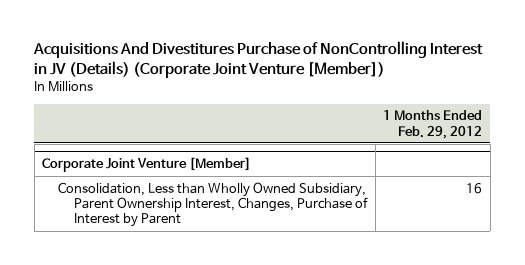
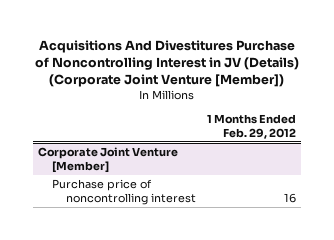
- Acquisitions And Divestitures Purchase of NonControlling Interest in JV (Details) (Corporate Joint Venture [Member])
+ Acquisitions And Divestitures Purchase of Noncontrolling Interest in JV (Details) (Corporate Joint Venture [Member])
@ Corporate Joint Venture [Member]
- Consolidation, Less than Wholly Owned Subsidiary, Parent Ownership Interest, Changes, Purchase of Interest by Parent | 16
+ Purchase price of noncontrolling interest | 16

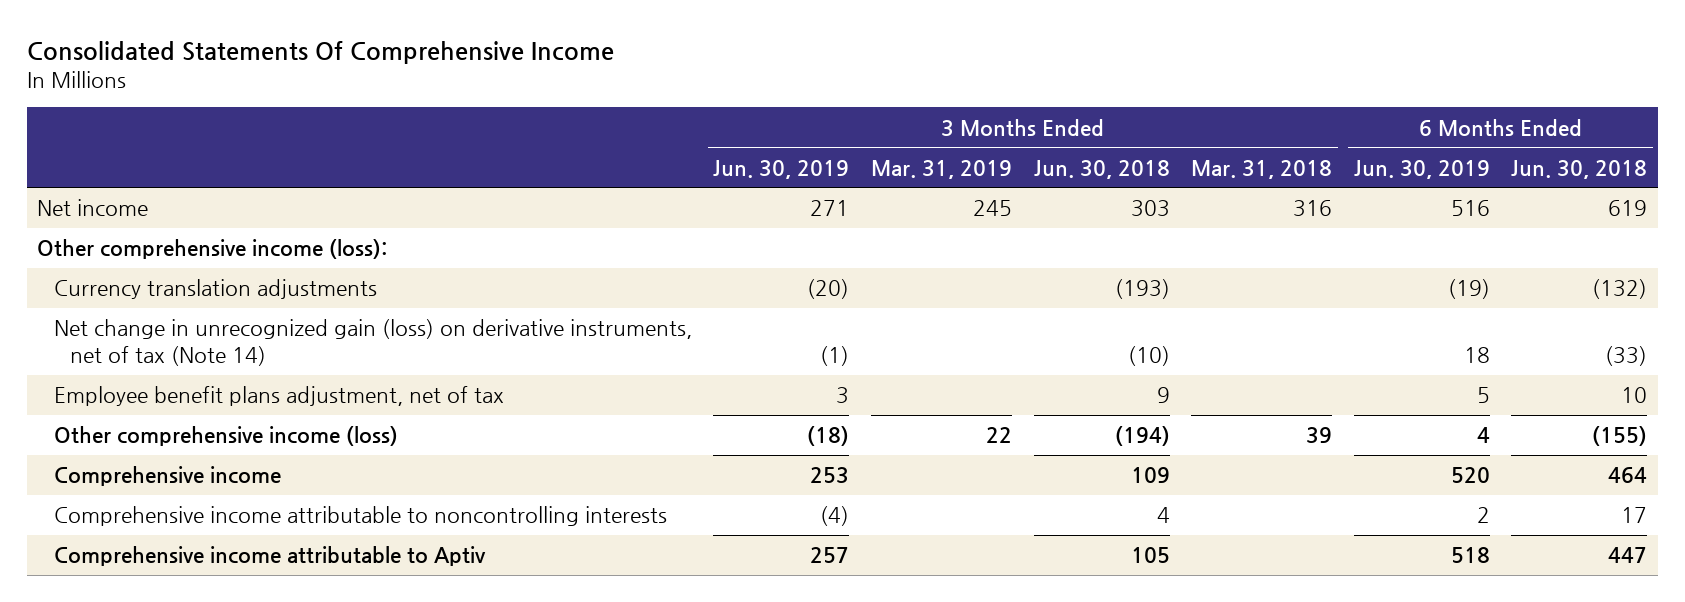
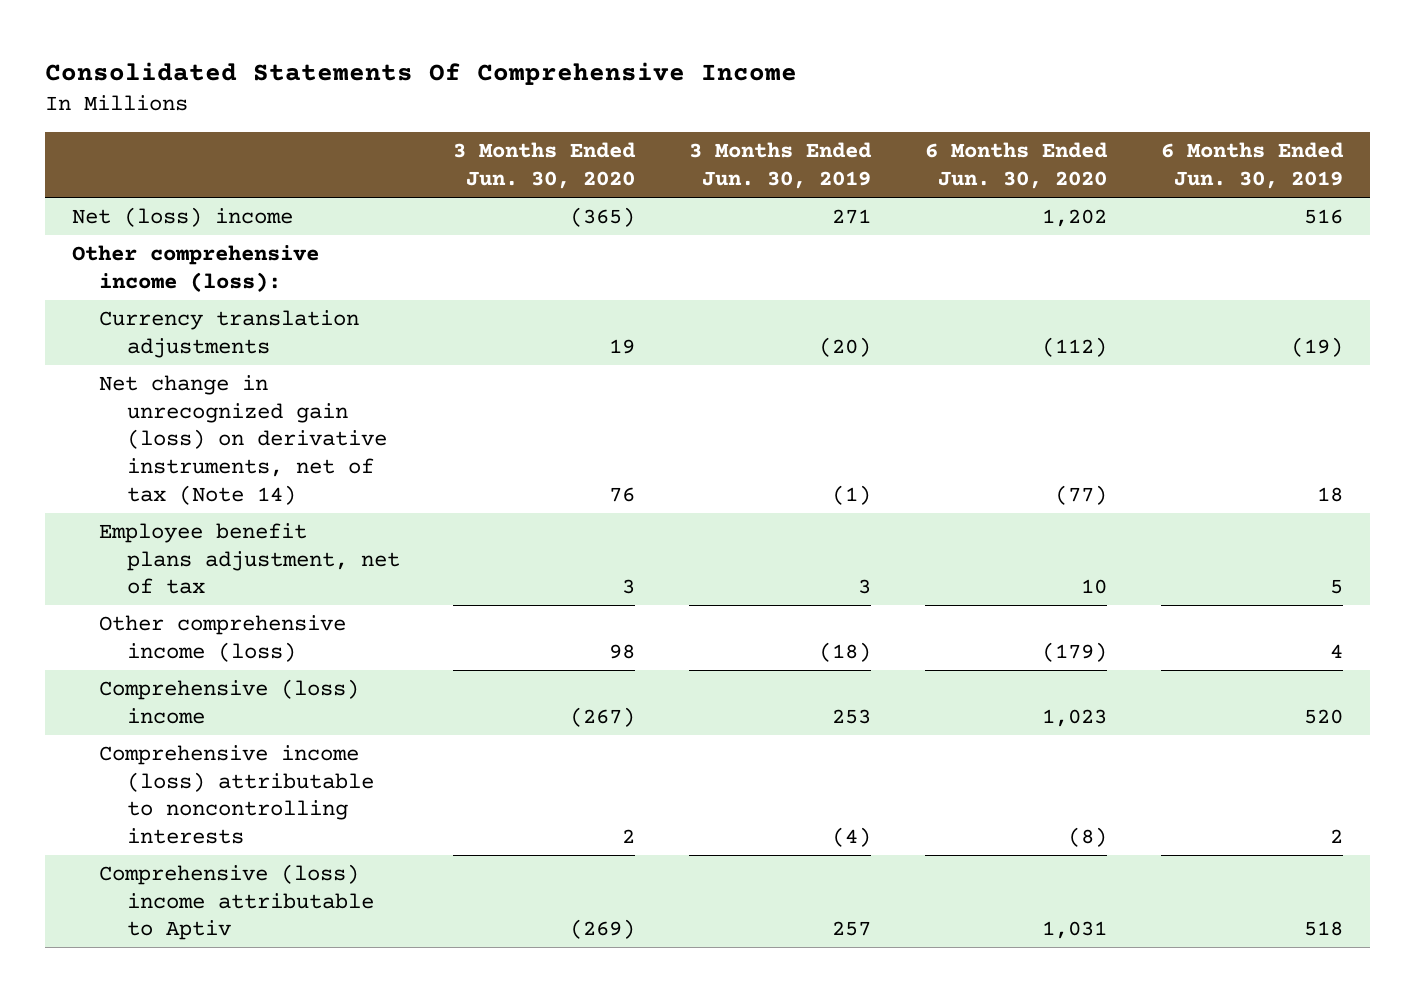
- | 3 Months Ended Jun. 30, 2019 | 3 Months Ended Mar. 31, 2019 | 3 Months Ended Jun. 30, 2018 | 3 Months Ended Mar. 31, 2018 | 6 Months Ended Jun. 30, 2019 | 6 Months Ended Jun. 30, 2018
+ | 3 Months Ended Jun. 30, 2020 | 3 Months Ended Jun. 30, 2019 | 6 Months Ended Jun. 30, 2020 | 6 Months Ended Jun. 30, 2019
- Net income | 271 | 245 | 303 | 316 | 516 | 619
+ Net (loss) income | (365) | 271 | 1,202 | 516
- Comprehensive income | 253 | | 109 | | 520 | 464
- Comprehensive income attributable to noncontrolling interests | (4) | | 4 | | 2 | 17
- Comprehensive income attributable to Aptiv | 257 | | 105 | | 518 | 447
+ Comprehensive (loss) income | (267) | 253 | 1,023 | 520
+ Comprehensive income (loss) attributable to noncontrolling interests | 2 | (4) | (8) | 2
+ Comprehensive (loss) income attributable to Aptiv | (269) | 257 | 1,031 | 518

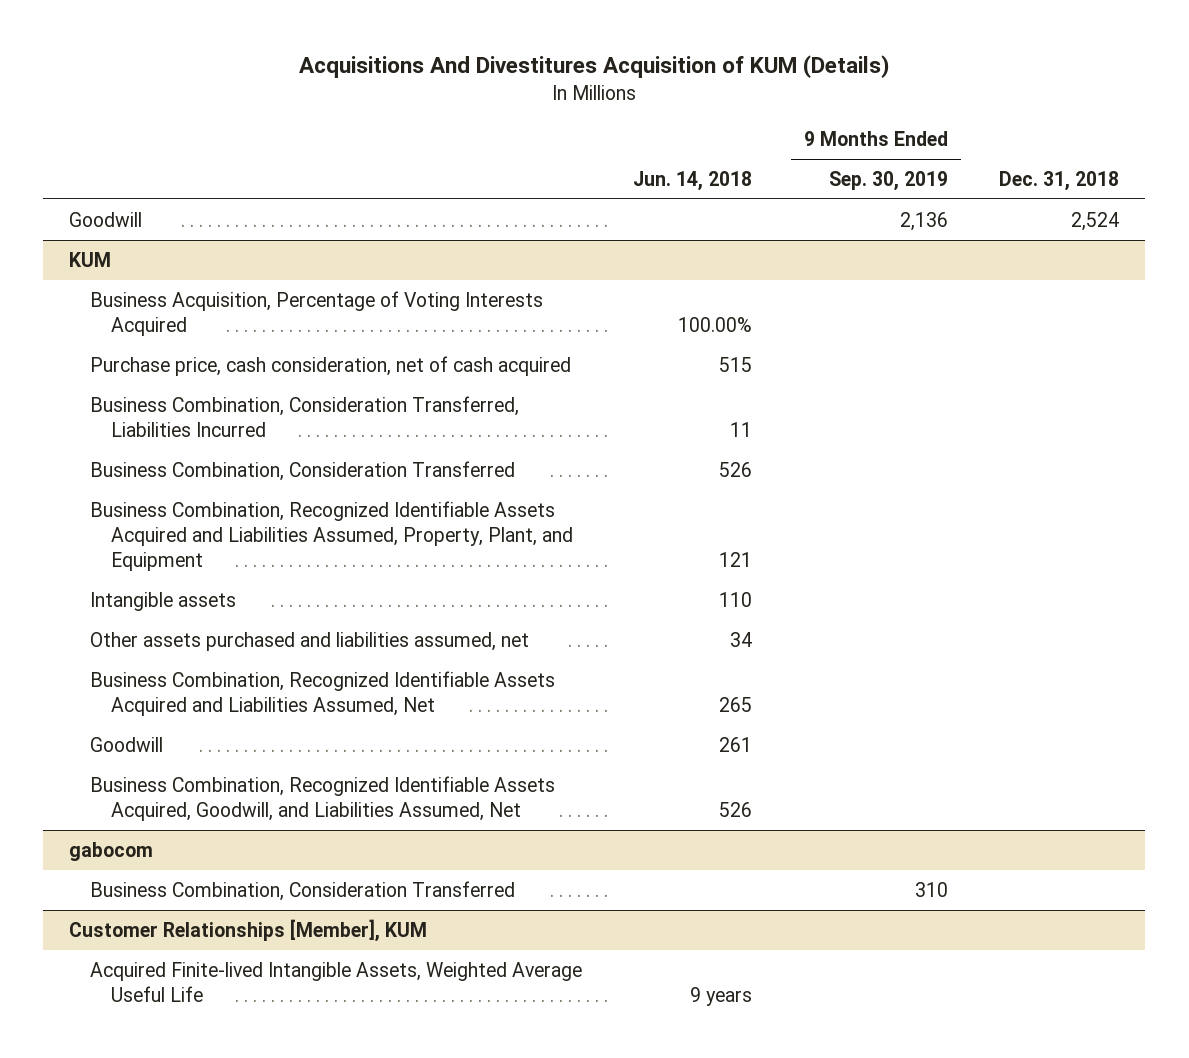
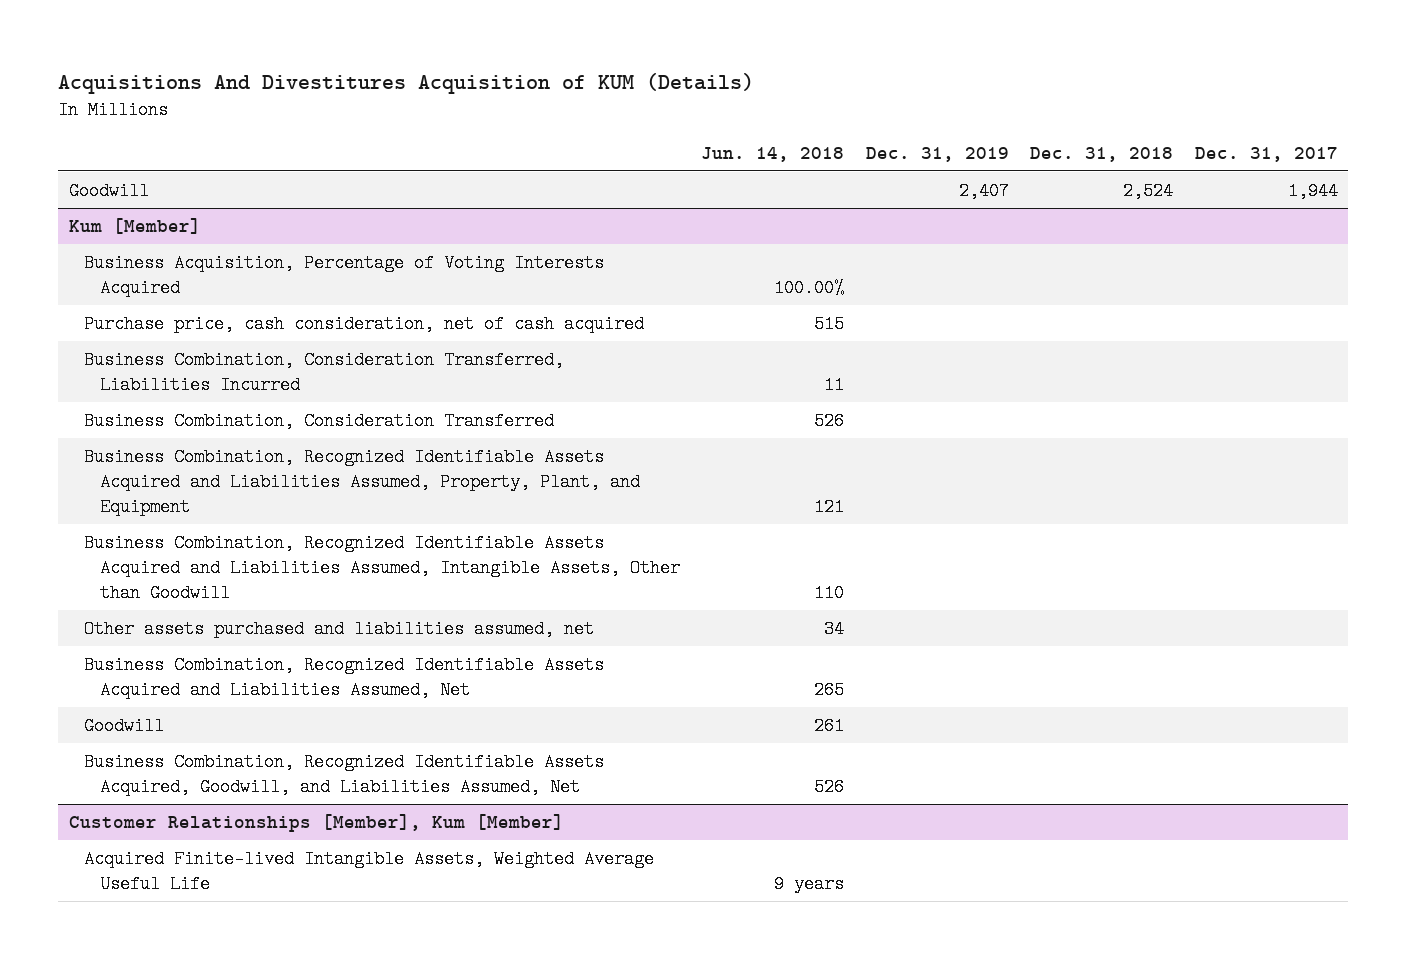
- | Jun. 14, 2018 | 9 Months Ended Sep. 30, 2019 | Dec. 31, 2018
+ | Jun. 14, 2018 | Dec. 31, 2019 | Dec. 31, 2018 | Dec. 31, 2017
- KUM
+ Kum [Member]
- Intangible assets | 110 | |
+ Business Combination, Recognized Identifiable Assets Acquired and Liabilities Assumed, Intangible Assets, Other than Goodwill | 110 | | |
- gabocom
- Business Combination, Consideration Transferred | | 310 |
- Customer Relationships [Member], KUM
+ Customer Relationships [Member], Kum [Member]

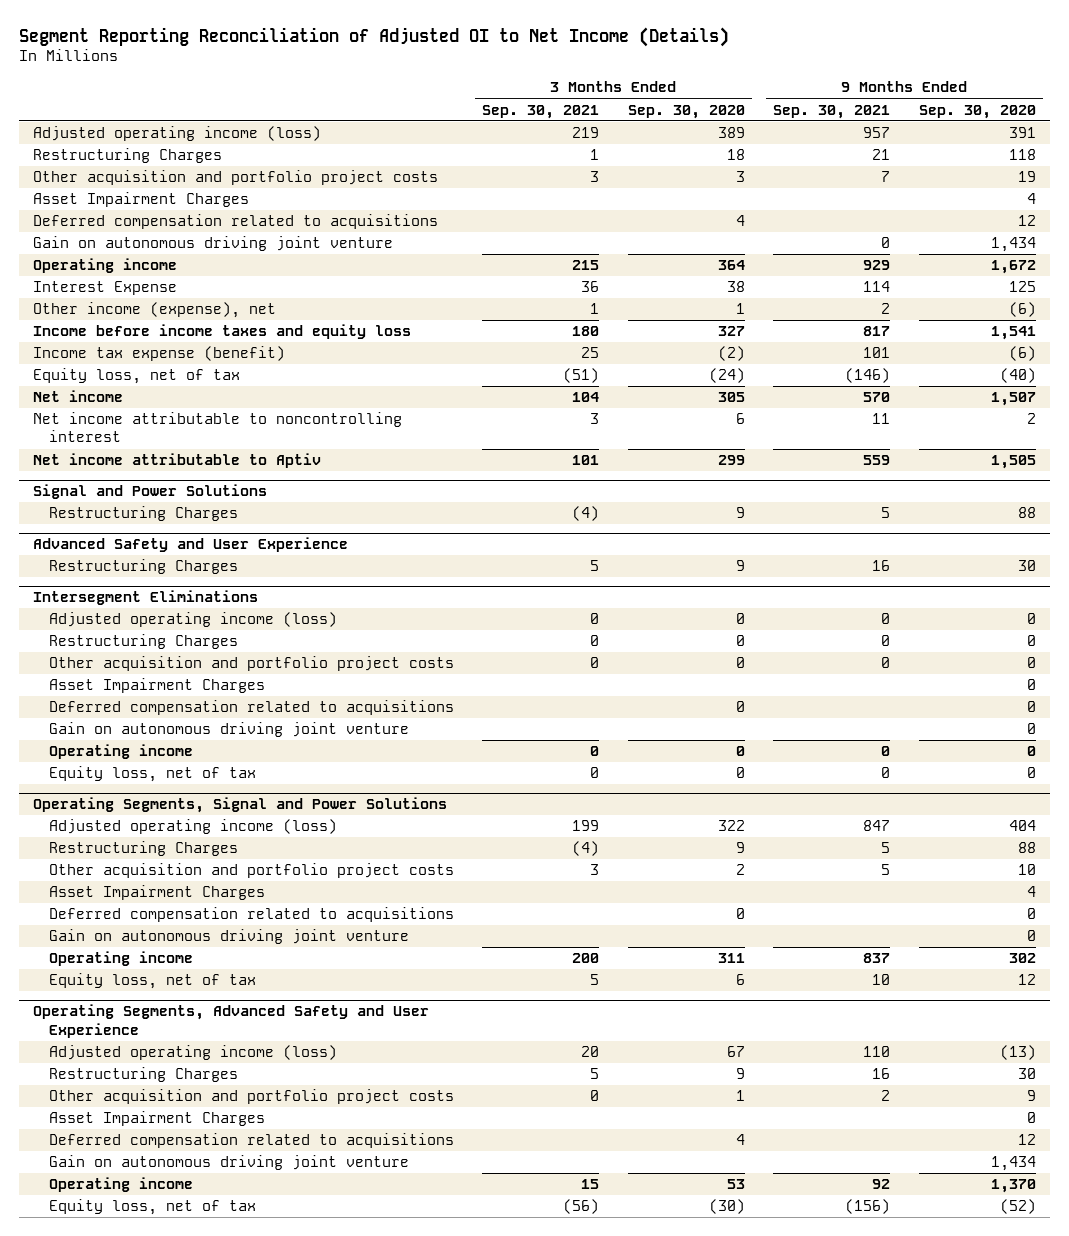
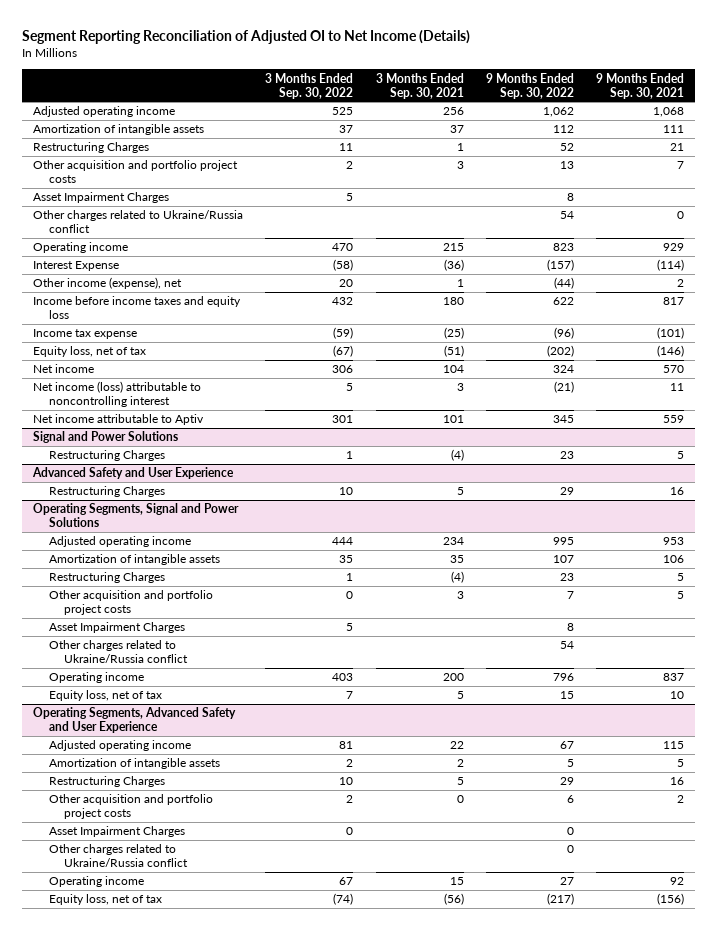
- | 3 Months Ended Sep. 30, 2021 | 3 Months Ended Sep. 30, 2020 | 9 Months Ended Sep. 30, 2021 | 9 Months Ended Sep. 30, 2020
+ | 3 Months Ended Sep. 30, 2022 | 3 Months Ended Sep. 30, 2021 | 9 Months Ended Sep. 30, 2022 | 9 Months Ended Sep. 30, 2021
- Adjusted operating income (loss) | 219 | 389 | 957 | 391
+ Adjusted operating income | 525 | 256 | 1,062 | 1,068
+ Amortization of intangible assets | 37 | 37 | 112 | 111
- Deferred compensation related to acquisitions | | 4 | | 12
- Gain on autonomous driving joint venture | | | 0 | 1,434
+ Other charges related to Ukraine/Russia conflict | | | 54 | 0
- Interest Expense | 36 | 38 | 114 | 125
+ Interest Expense | (58) | (36) | (157) | (114)
- Income tax expense (benefit) | 25 | (2) | 101 | (6)
+ Income tax expense | (59) | (25) | (96) | (101)
- Net income attributable to noncontrolling interest | 3 | 6 | 11 | 2
+ Net income (loss) attributable to noncontrolling interest | 5 | 3 | (21) | 11
- Intersegment Eliminations
- Adjusted operating income (loss) | 0 | 0 | 0 | 0
- Restructuring Charges | 0 | 0 | 0 | 0
- Other acquisition and portfolio project costs | 0 | 0 | 0 | 0
- Asset Impairment Charges | | | | 0
- Deferred compensation related to acquisitions | | 0 | | 0
- Gain on autonomous driving joint venture | | | | 0
- Operating income | 0 | 0 | 0 | 0
- Equity loss, net of tax | 0 | 0 | 0 | 0
@ Operating Segments, Signal and Power Solutions
- Adjusted operating income (loss) | 199 | 322 | 847 | 404
+ Adjusted operating income | 444 | 234 | 995 | 953
+ Amortization of intangible assets | 35 | 35 | 107 | 106
- Deferred compensation related to acquisitions | | 0 | | 0
- Gain on autonomous driving joint venture | | | | 0
+ Other charges related to Ukraine/Russia conflict | | | 54 |
@ Operating Segments, Advanced Safety and User Experience
- Adjusted operating income (loss) | 20 | 67 | 110 | (13)
+ Adjusted operating income | 81 | 22 | 67 | 115
+ Amortization of intangible assets | 2 | 2 | 5 | 5
- Deferred compensation related to acquisitions | | 4 | | 12
- Gain on autonomous driving joint venture | | | | 1,434
+ Other charges related to Ukraine/Russia conflict | | | 0 |

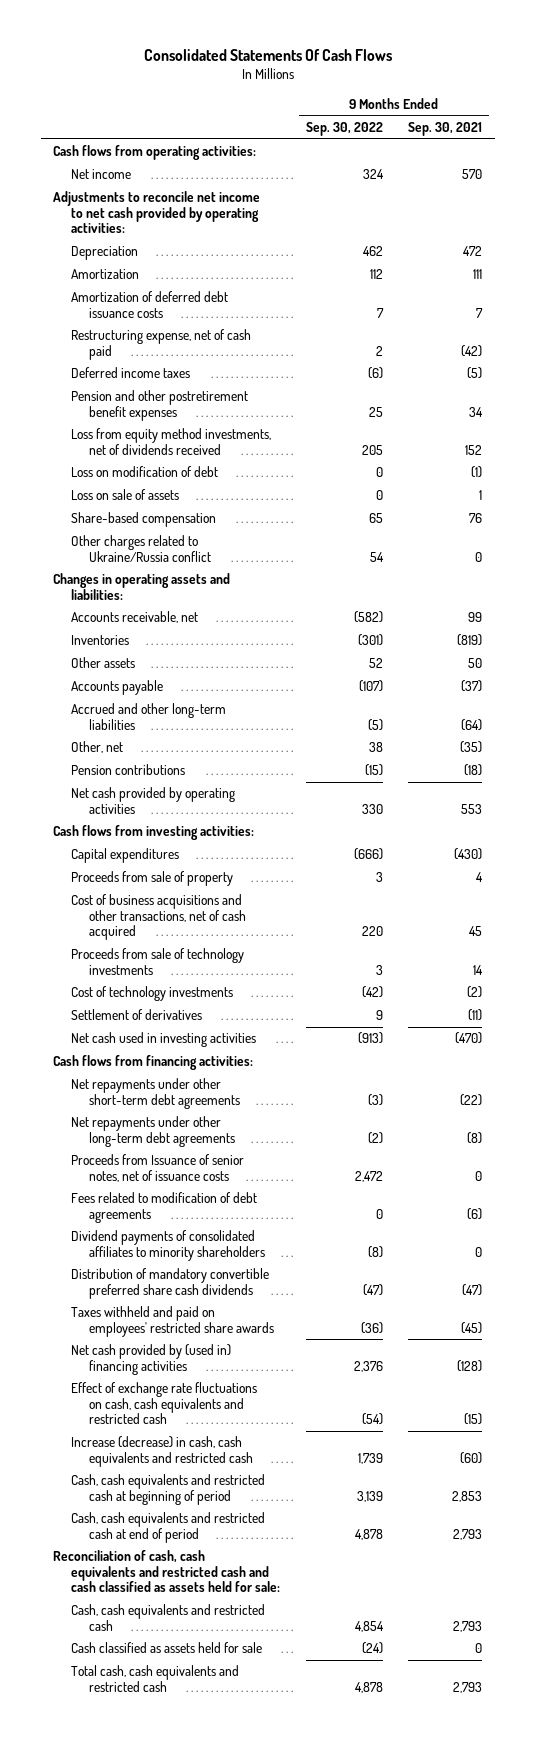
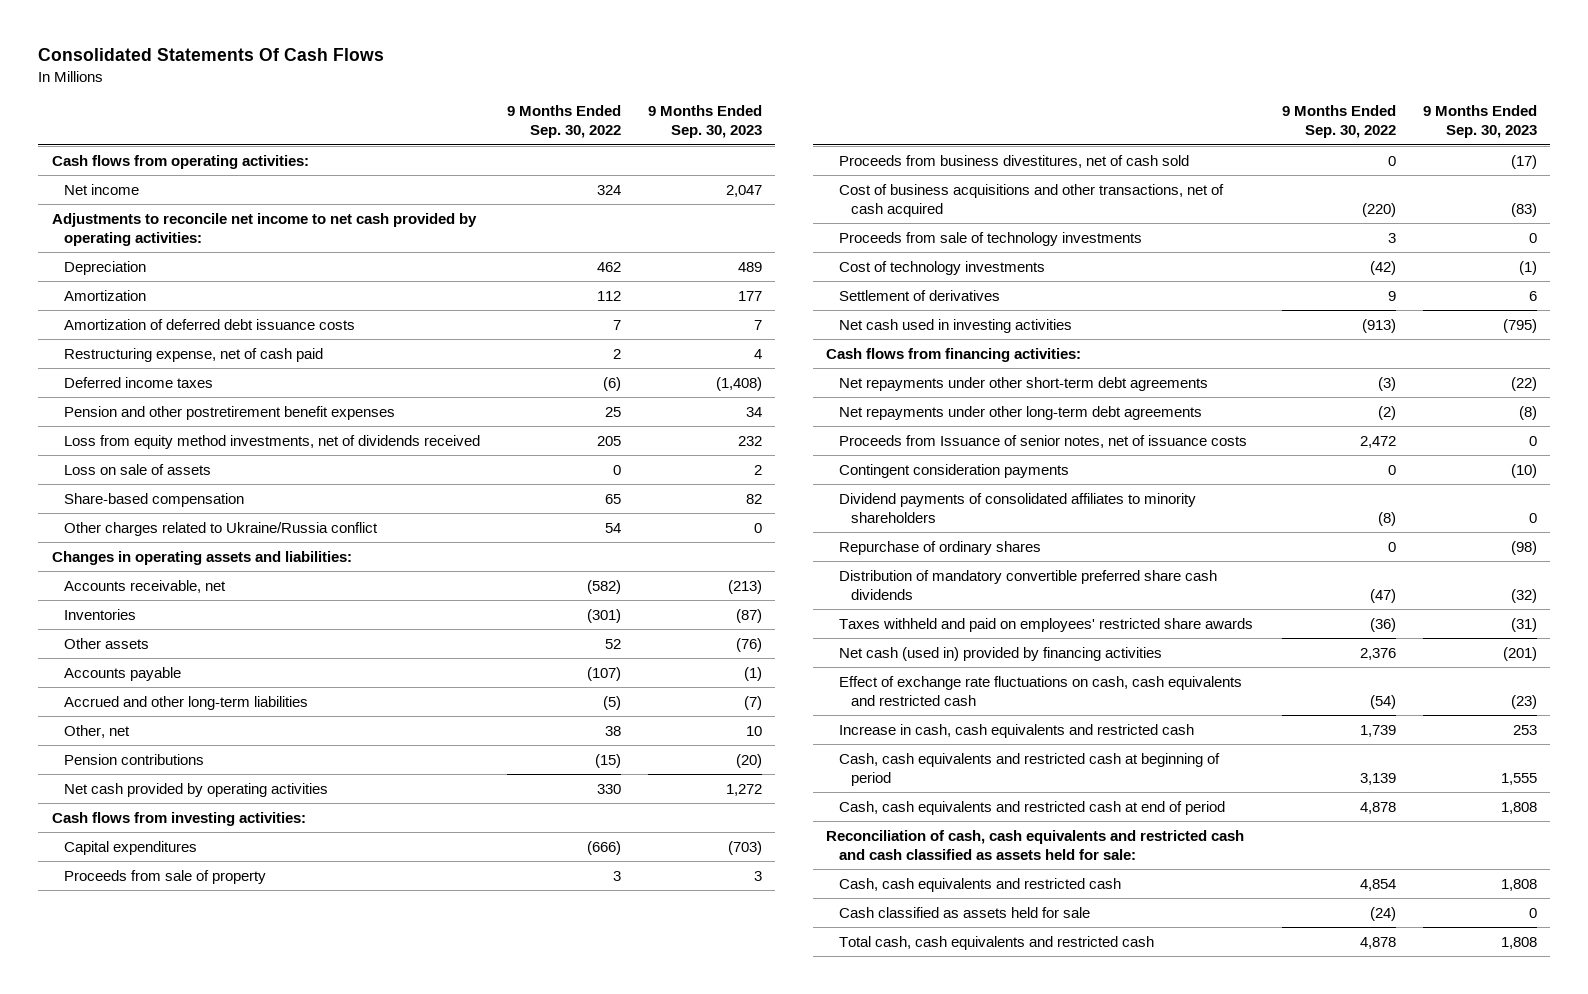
- | 9 Months Ended Sep. 30, 2022 | 9 Months Ended Sep. 30, 2021
+ | 9 Months Ended Sep. 30, 2022 | 9 Months Ended Sep. 30, 2023
- Loss on modification of debt | 0 | (1)
- Cost of business acquisitions and other transactions, net of cash acquired | 220 | 45
+ Proceeds from business divestitures, net of cash sold | 0 | (17)
+ Cost of business acquisitions and other transactions, net of cash acquired | (220) | (83)
- Fees related to modification of debt agreements | 0 | (6)
+ Contingent consideration payments | 0 | (10)
+ Repurchase of ordinary shares | 0 | (98)
- Net cash provided by (used in) financing activities | 2,376 | (128)
+ Net cash (used in) provided by financing activities | 2,376 | (201)
- Increase (decrease) in cash, cash equivalents and restricted cash | 1,739 | (60)
+ Increase in cash, cash equivalents and restricted cash | 1,739 | 253

